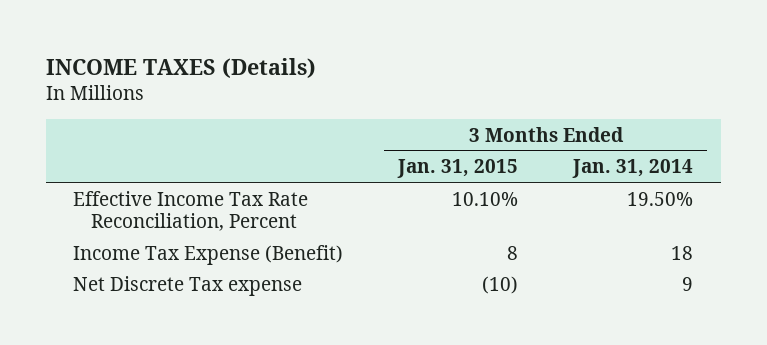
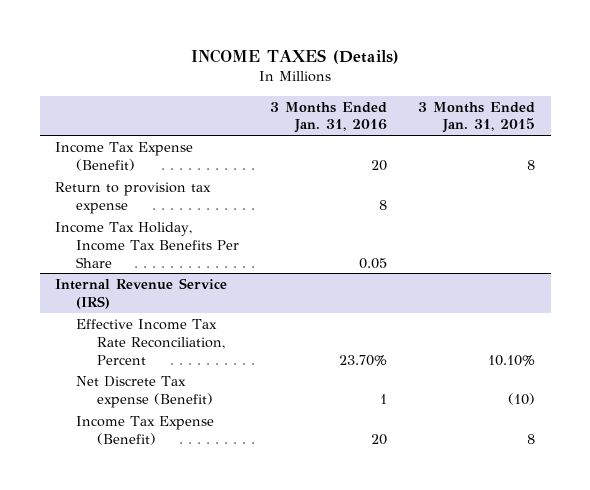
- | 3 Months Ended Jan. 31, 2015 | 3 Months Ended Jan. 31, 2014
+ | 3 Months Ended Jan. 31, 2016 | 3 Months Ended Jan. 31, 2015
+ Income Tax Expense (Benefit) | 20 | 8
+ Return to provision tax expense | 8 |
+ Income Tax Holiday, Income Tax Benefits Per Share | 0.05 |
+ Internal Revenue Service (IRS)
+ Net Discrete Tax expense (Benefit) | 1 | (10)
- Net Discrete Tax expense | (10) | 9

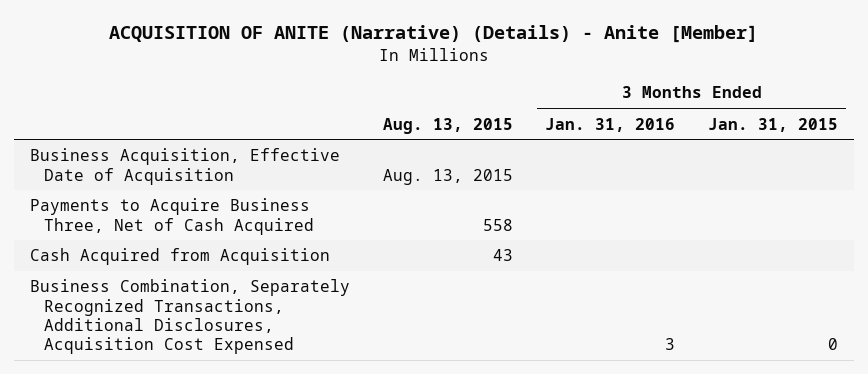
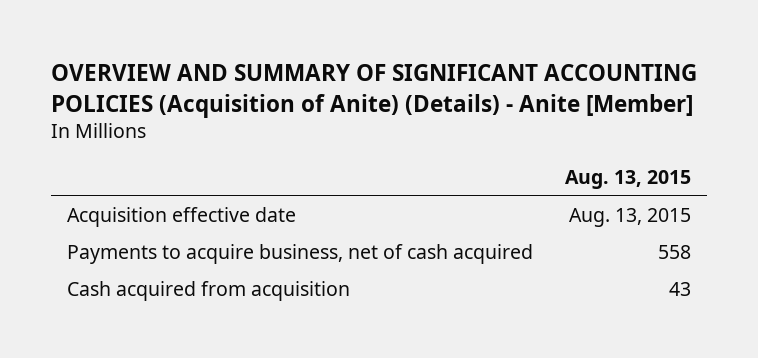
- ACQUISITION OF ANITE (Narrative) (Details) - Anite [Member]
+ OVERVIEW AND SUMMARY OF SIGNIFICANT ACCOUNTING POLICIES (Acquisition of Anite) (Details) - Anite [Member]
- | Aug. 13, 2015 | 3 Months Ended Jan. 31, 2016 | 3 Months Ended Jan. 31, 2015
+ | Aug. 13, 2015
- Business Acquisition, Effective Date of Acquisition | Aug. 13, 2015 | |
- Payments to Acquire Business Three, Net of Cash Acquired | 558 | |
- Cash Acquired from Acquisition | 43 | |
- Business Combination, Separately Recognized Transactions, Additional Disclosures, Acquisition Cost Expensed | | 3 | 0
+ Acquisition effective date | Aug. 13, 2015
+ Payments to acquire business, net of cash acquired | 558
+ Cash acquired from acquisition | 43

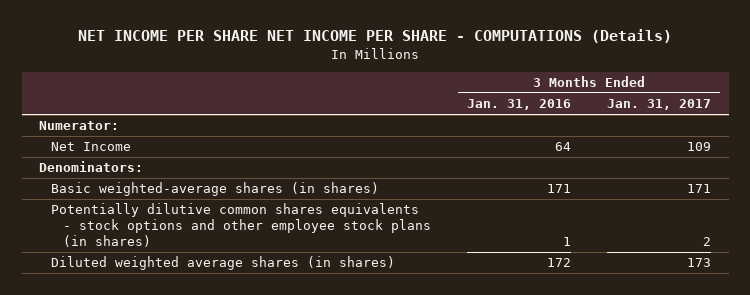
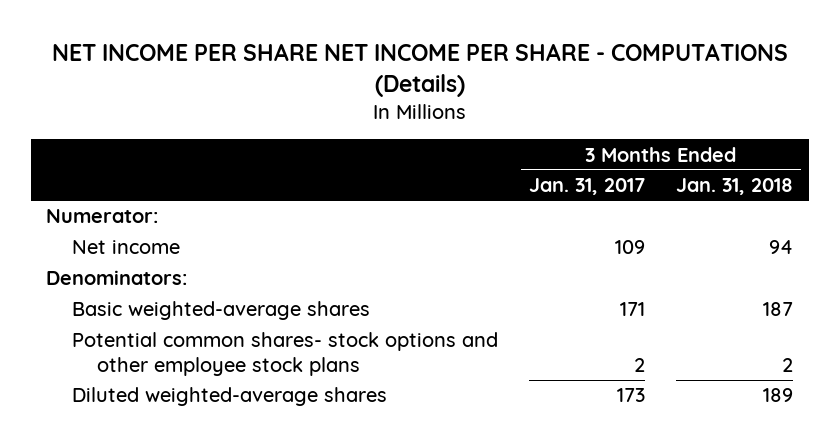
- | 3 Months Ended Jan. 31, 2016 | 3 Months Ended Jan. 31, 2017
+ | 3 Months Ended Jan. 31, 2017 | 3 Months Ended Jan. 31, 2018
- Net Income | 64 | 109
+ Net income | 109 | 94
- Basic weighted-average shares (in shares) | 171 | 171
- Potentially dilutive common shares equivalents - stock options and other employee stock plans (in shares) | 1 | 2
- Diluted weighted average shares (in shares) | 172 | 173
+ Basic weighted-average shares | 171 | 187
+ Potential common shares- stock options and other employee stock plans | 2 | 2
+ Diluted weighted-average shares | 173 | 189

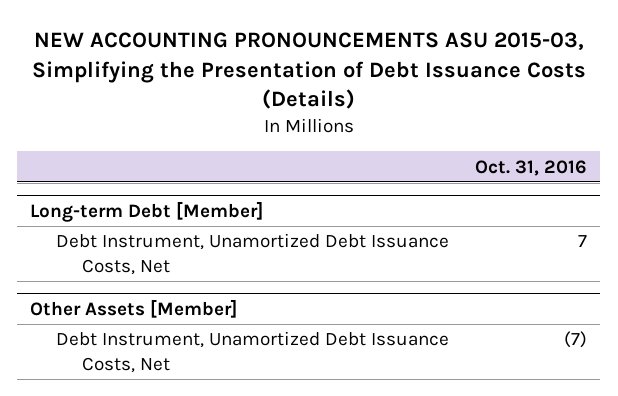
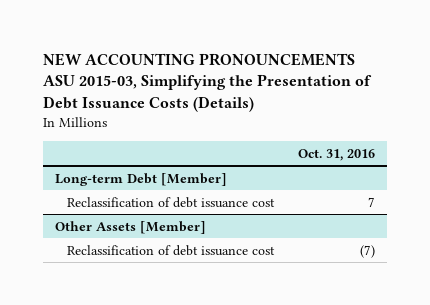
@ Long-term Debt [Member]
- Debt Instrument, Unamortized Debt Issuance Costs, Net | 7
+ Reclassification of debt issuance cost | 7
@ Other Assets [Member]
- Debt Instrument, Unamortized Debt Issuance Costs, Net | (7)
+ Reclassification of debt issuance cost | (7)

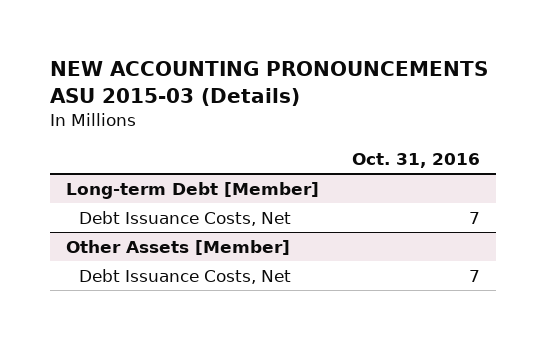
- NEW ACCOUNTING PRONOUNCEMENTS ASU 2015-03, Simplifying the Presentation of Debt Issuance Costs (Details)
+ NEW ACCOUNTING PRONOUNCEMENTS ASU 2015-03 (Details)
@ Long-term Debt [Member]
- Reclassification of debt issuance cost | 7
+ Debt Issuance Costs, Net | 7
@ Other Assets [Member]
- Reclassification of debt issuance cost | (7)
+ Debt Issuance Costs, Net | 7

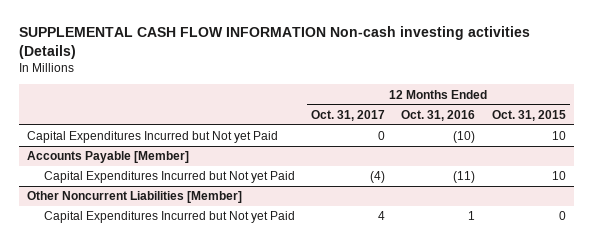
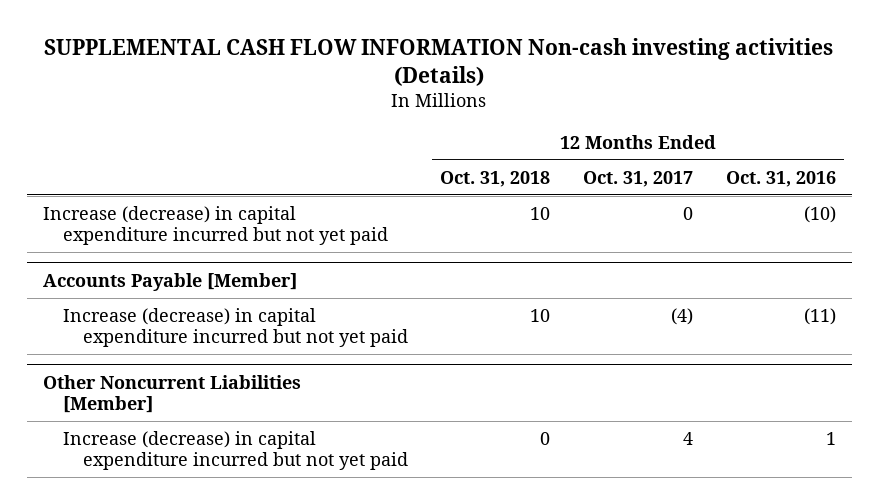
- | 12 Months Ended Oct. 31, 2017 | 12 Months Ended Oct. 31, 2016 | 12 Months Ended Oct. 31, 2015
+ | 12 Months Ended Oct. 31, 2018 | 12 Months Ended Oct. 31, 2017 | 12 Months Ended Oct. 31, 2016
- Capital Expenditures Incurred but Not yet Paid | 0 | (10) | 10
+ Increase (decrease) in capital expenditure incurred but not yet paid | 10 | 0 | (10)
@ Accounts Payable [Member]
- Capital Expenditures Incurred but Not yet Paid | (4) | (11) | 10
+ Increase (decrease) in capital expenditure incurred but not yet paid | 10 | (4) | (11)
@ Other Noncurrent Liabilities [Member]
- Capital Expenditures Incurred but Not yet Paid | 4 | 1 | 0
+ Increase (decrease) in capital expenditure incurred but not yet paid | 0 | 4 | 1

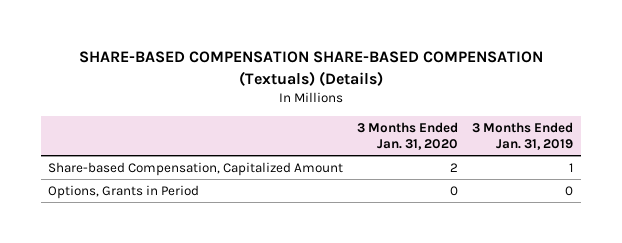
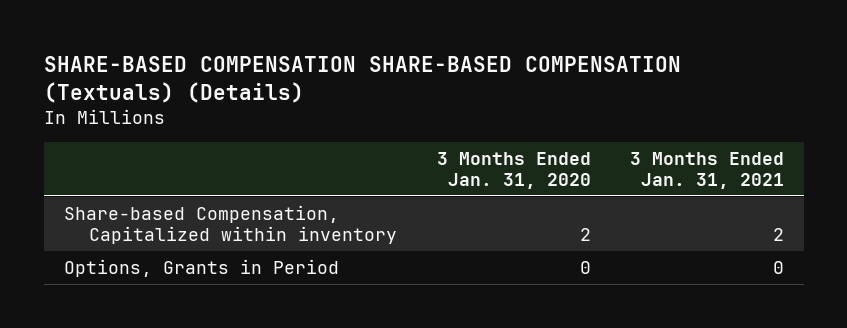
- | 3 Months Ended Jan. 31, 2020 | 3 Months Ended Jan. 31, 2019
+ | 3 Months Ended Jan. 31, 2020 | 3 Months Ended Jan. 31, 2021
- Share-based Compensation, Capitalized Amount | 2 | 1
+ Share-based Compensation, Capitalized within inventory | 2 | 2

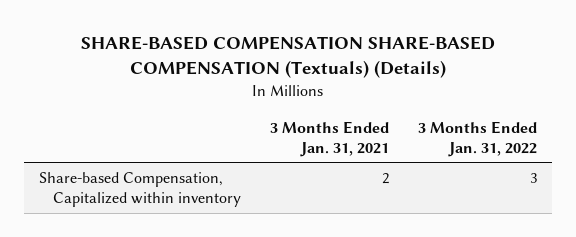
- | 3 Months Ended Jan. 31, 2020 | 3 Months Ended Jan. 31, 2021
+ | 3 Months Ended Jan. 31, 2021 | 3 Months Ended Jan. 31, 2022
- Options, Grants in Period | 0 | 0

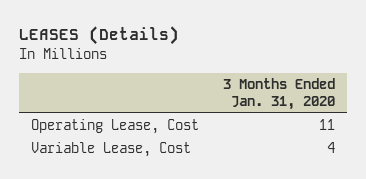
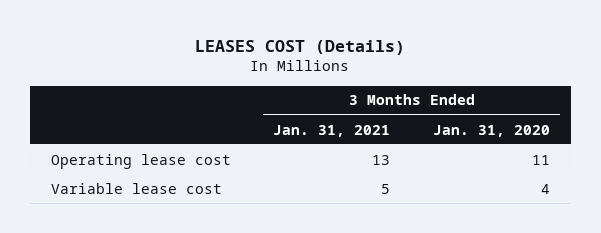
- LEASES (Details)
+ LEASES COST (Details)
- | 3 Months Ended Jan. 31, 2020
+ | 3 Months Ended Jan. 31, 2021 | 3 Months Ended Jan. 31, 2020
- Operating Lease, Cost | 11
- Variable Lease, Cost | 4
+ Operating lease cost | 13 | 11
+ Variable lease cost | 5 | 4

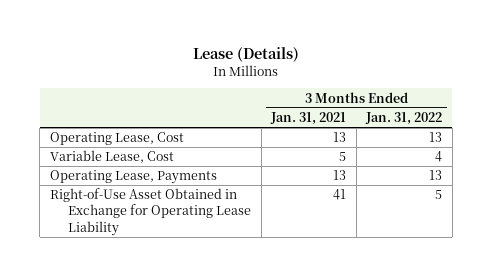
- LEASES COST (Details)
+ Lease (Details)
- | 3 Months Ended Jan. 31, 2021 | 3 Months Ended Jan. 31, 2020
+ | 3 Months Ended Jan. 31, 2021 | 3 Months Ended Jan. 31, 2022
- Operating lease cost | 13 | 11
- Variable lease cost | 5 | 4
+ Operating Lease, Cost | 13 | 13
+ Variable Lease, Cost | 5 | 4
+ Operating Lease, Payments | 13 | 13
+ Right-of-Use Asset Obtained in Exchange for Operating Lease Liability | 41 | 5

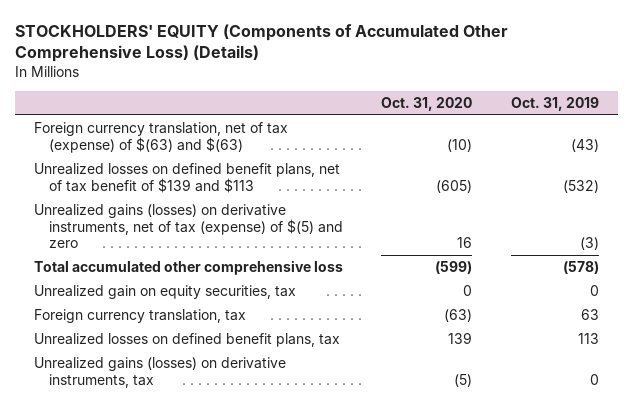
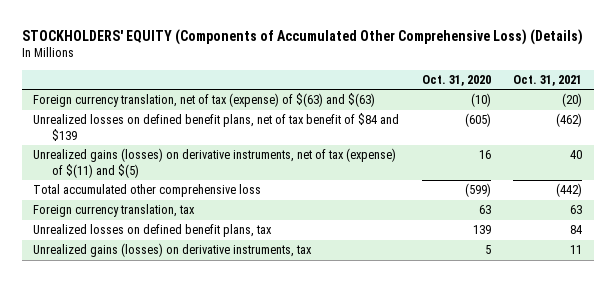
- | Oct. 31, 2020 | Oct. 31, 2019
+ | Oct. 31, 2020 | Oct. 31, 2021
- Unrealized losses on defined benefit plans, net of tax benefit of $139 and $113 | (605) | (532)
- Unrealized gains (losses) on derivative instruments, net of tax (expense) of $(5) and zero | 16 | (3)
+ Unrealized losses on defined benefit plans, net of tax benefit of $84 and $139 | (605) | (462)
+ Unrealized gains (losses) on derivative instruments, net of tax (expense) of $(11) and $(5) | 16 | 40
- Unrealized gain on equity securities, tax | 0 | 0
- Foreign currency translation, tax | (63) | 63
+ Foreign currency translation, tax | 63 | 63
- Unrealized gains (losses) on derivative instruments, tax | (5) | 0
+ Unrealized gains (losses) on derivative instruments, tax | 5 | 11

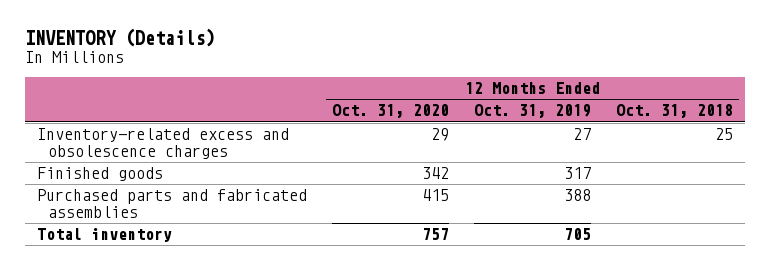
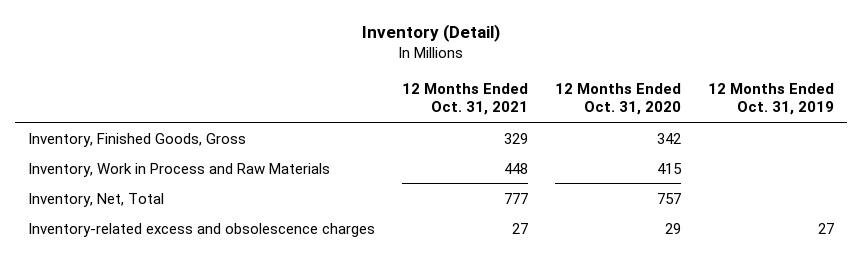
- INVENTORY (Details)
+ Inventory (Detail)
- | 12 Months Ended Oct. 31, 2020 | 12 Months Ended Oct. 31, 2019 | 12 Months Ended Oct. 31, 2018
+ | 12 Months Ended Oct. 31, 2021 | 12 Months Ended Oct. 31, 2020 | 12 Months Ended Oct. 31, 2019
+ Inventory, Finished Goods, Gross | 329 | 342 |
+ Inventory, Work in Process and Raw Materials | 448 | 415 |
+ Inventory, Net, Total | 777 | 757 |
- Finished goods | 342 | 317 |
- Purchased parts and fabricated assemblies | 415 | 388 |
- Total inventory | 757 | 705 |

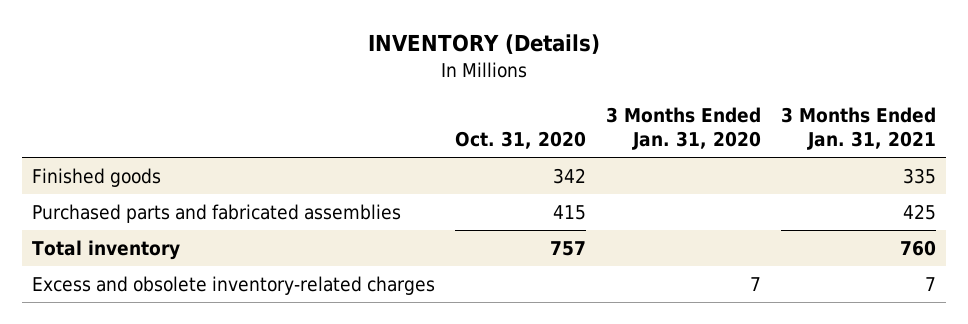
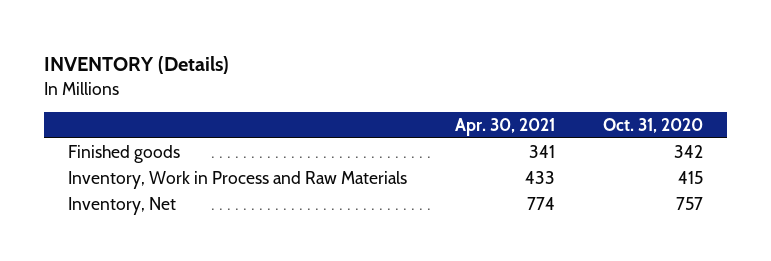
- | Oct. 31, 2020 | 3 Months Ended Jan. 31, 2020 | 3 Months Ended Jan. 31, 2021
+ | Apr. 30, 2021 | Oct. 31, 2020
- Purchased parts and fabricated assemblies | 415 | | 425
- Total inventory | 757 | | 760
- Excess and obsolete inventory-related charges | | 7 | 7
+ Inventory, Work in Process and Raw Materials | 433 | 415
+ Inventory, Net | 774 | 757

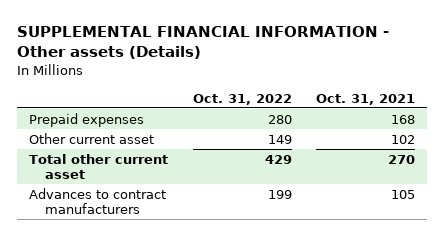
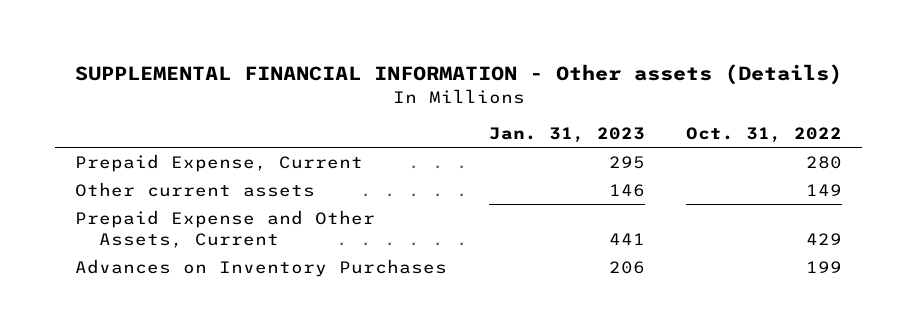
- | Oct. 31, 2022 | Oct. 31, 2021
+ | Jan. 31, 2023 | Oct. 31, 2022
- Prepaid expenses | 280 | 168
- Other current asset | 149 | 102
- Total other current asset | 429 | 270
- Advances to contract manufacturers | 199 | 105
+ Prepaid Expense, Current | 295 | 280
+ Other current assets | 146 | 149
+ Prepaid Expense and Other Assets, Current | 441 | 429
+ Advances on Inventory Purchases | 206 | 199

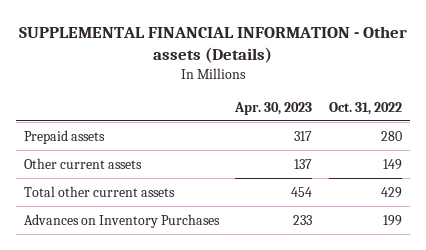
- | Jan. 31, 2023 | Oct. 31, 2022
+ | Apr. 30, 2023 | Oct. 31, 2022
- Prepaid Expense, Current | 295 | 280
+ Prepaid assets | 317 | 280
- Prepaid Expense and Other Assets, Current | 441 | 429
+ Total other current assets | 454 | 429

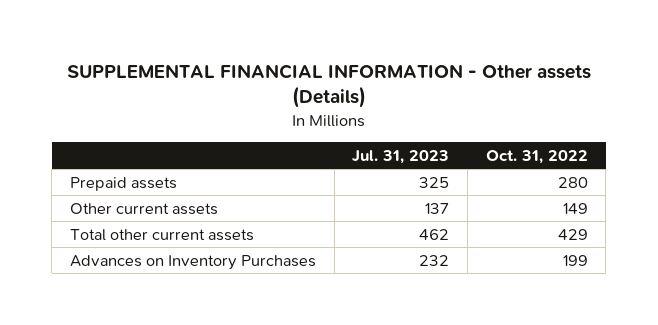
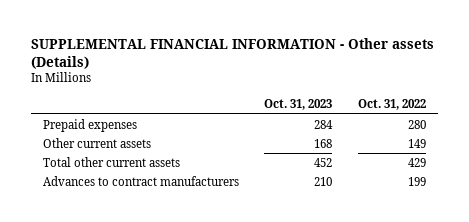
- | Jul. 31, 2023 | Oct. 31, 2022
+ | Oct. 31, 2023 | Oct. 31, 2022
- Prepaid assets | 325 | 280
+ Prepaid expenses | 284 | 280
- Advances on Inventory Purchases | 232 | 199
+ Advances to contract manufacturers | 210 | 199

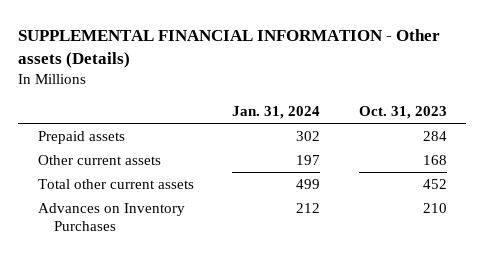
- | Oct. 31, 2023 | Oct. 31, 2022
+ | Jan. 31, 2024 | Oct. 31, 2023
- Prepaid expenses | 284 | 280
+ Prepaid assets | 302 | 284
- Advances to contract manufacturers | 210 | 199
+ Advances on Inventory Purchases | 212 | 210

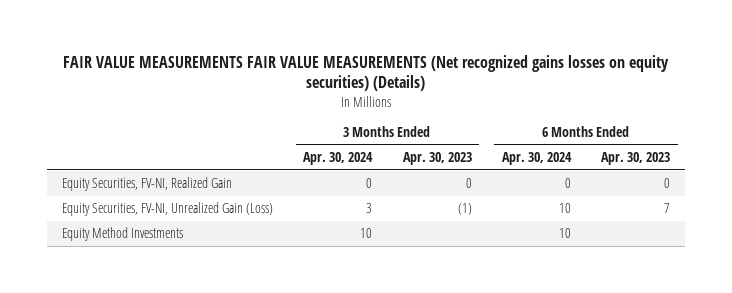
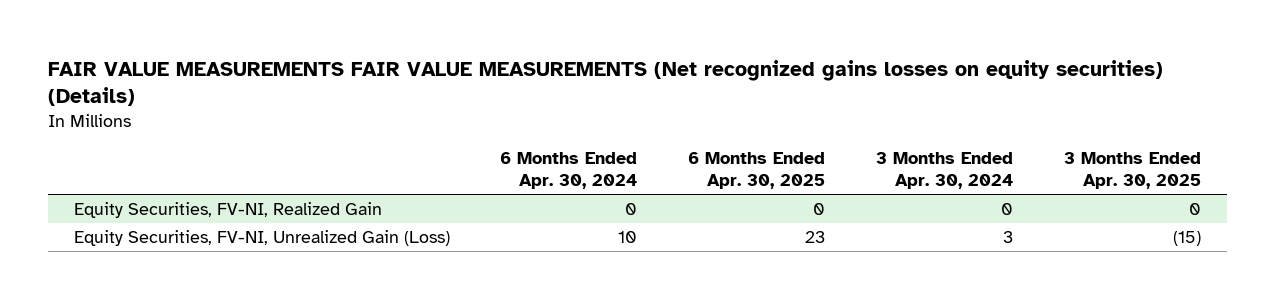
- | 3 Months Ended Apr. 30, 2024 | 3 Months Ended Apr. 30, 2023 | 6 Months Ended Apr. 30, 2024 | 6 Months Ended Apr. 30, 2023
+ | 6 Months Ended Apr. 30, 2024 | 6 Months Ended Apr. 30, 2025 | 3 Months Ended Apr. 30, 2024 | 3 Months Ended Apr. 30, 2025
- Equity Method Investments | 10 | | 10 |

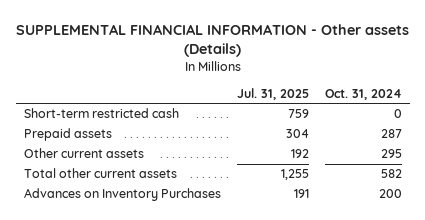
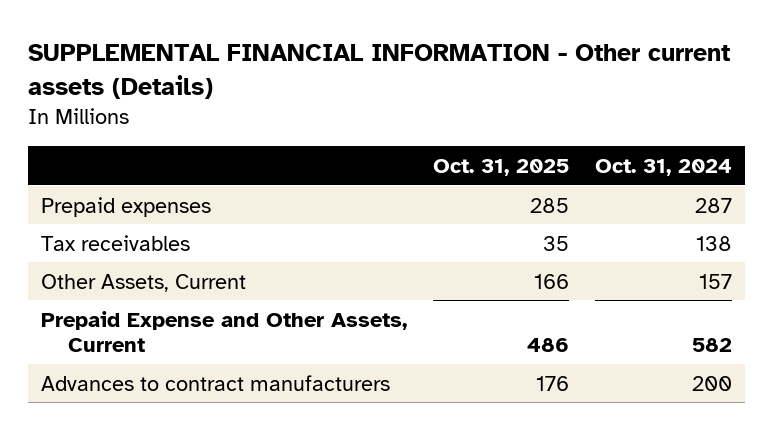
- SUPPLEMENTAL FINANCIAL INFORMATION - Other assets (Details)
+ SUPPLEMENTAL FINANCIAL INFORMATION - Other current assets (Details)
- | Jul. 31, 2025 | Oct. 31, 2024
+ | Oct. 31, 2025 | Oct. 31, 2024
- Short-term restricted cash | 759 | 0
- Prepaid assets | 304 | 287
- Other current assets | 192 | 295
- Total other current assets | 1,255 | 582
- Advances on Inventory Purchases | 191 | 200
+ Prepaid expenses | 285 | 287
+ Tax receivables | 35 | 138
+ Other Assets, Current | 166 | 157
+ Prepaid Expense and Other Assets, Current | 486 | 582
+ Advances to contract manufacturers | 176 | 200

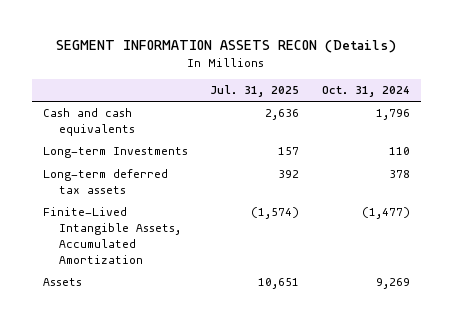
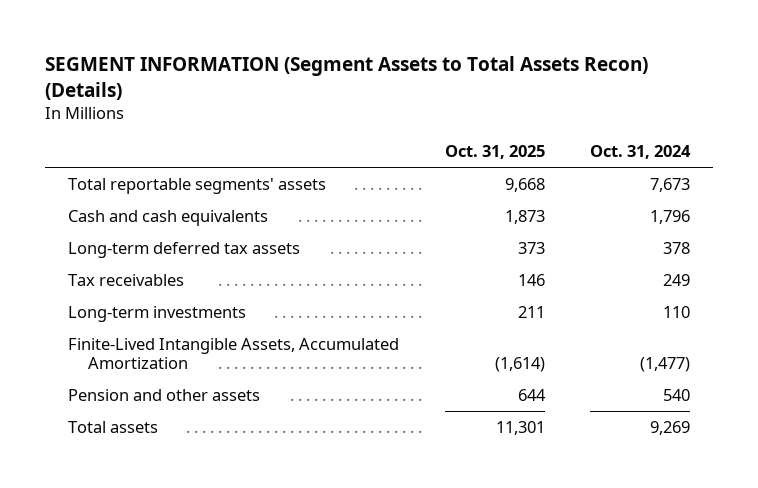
- SEGMENT INFORMATION ASSETS RECON (Details)
+ SEGMENT INFORMATION (Segment Assets to Total Assets Recon) (Details)
- | Jul. 31, 2025 | Oct. 31, 2024
+ | Oct. 31, 2025 | Oct. 31, 2024
+ Total reportable segments' assets | 9,668 | 7,673
- Long-term Investments | 157 | 110
+ Tax receivables | 146 | 249
+ Long-term investments | 211 | 110
- Assets | 10,651 | 9,269
+ Pension and other assets | 644 | 540
+ Total assets | 11,301 | 9,269

